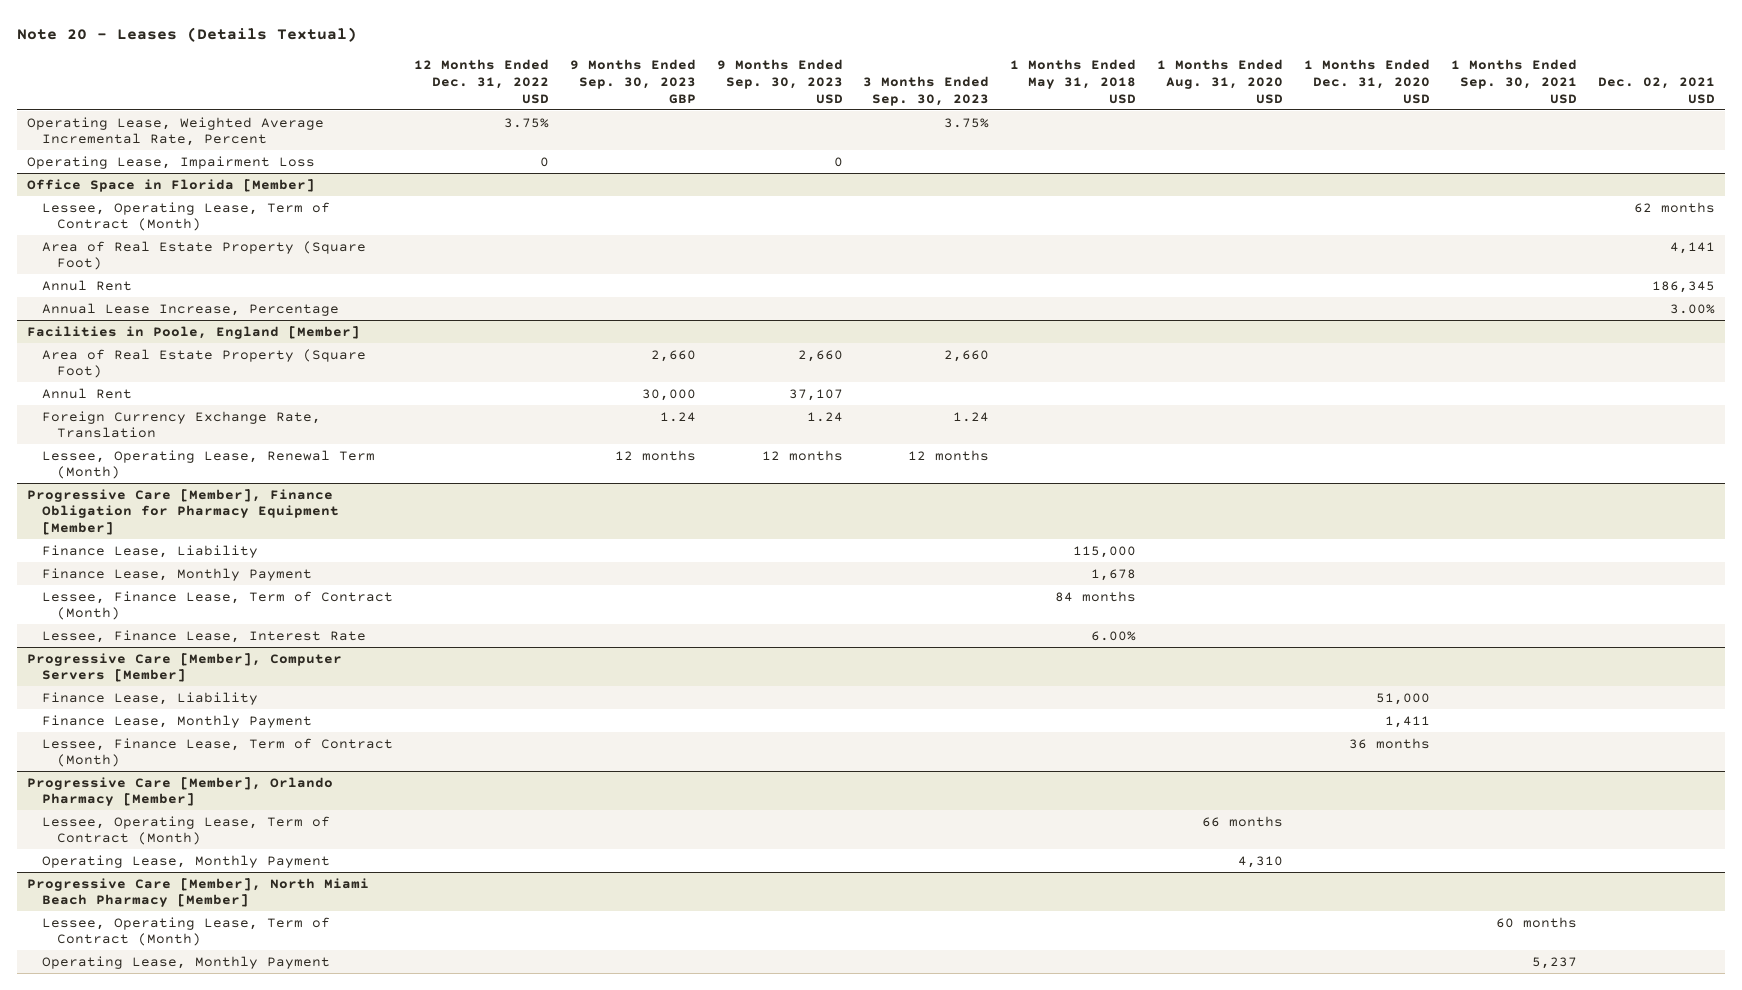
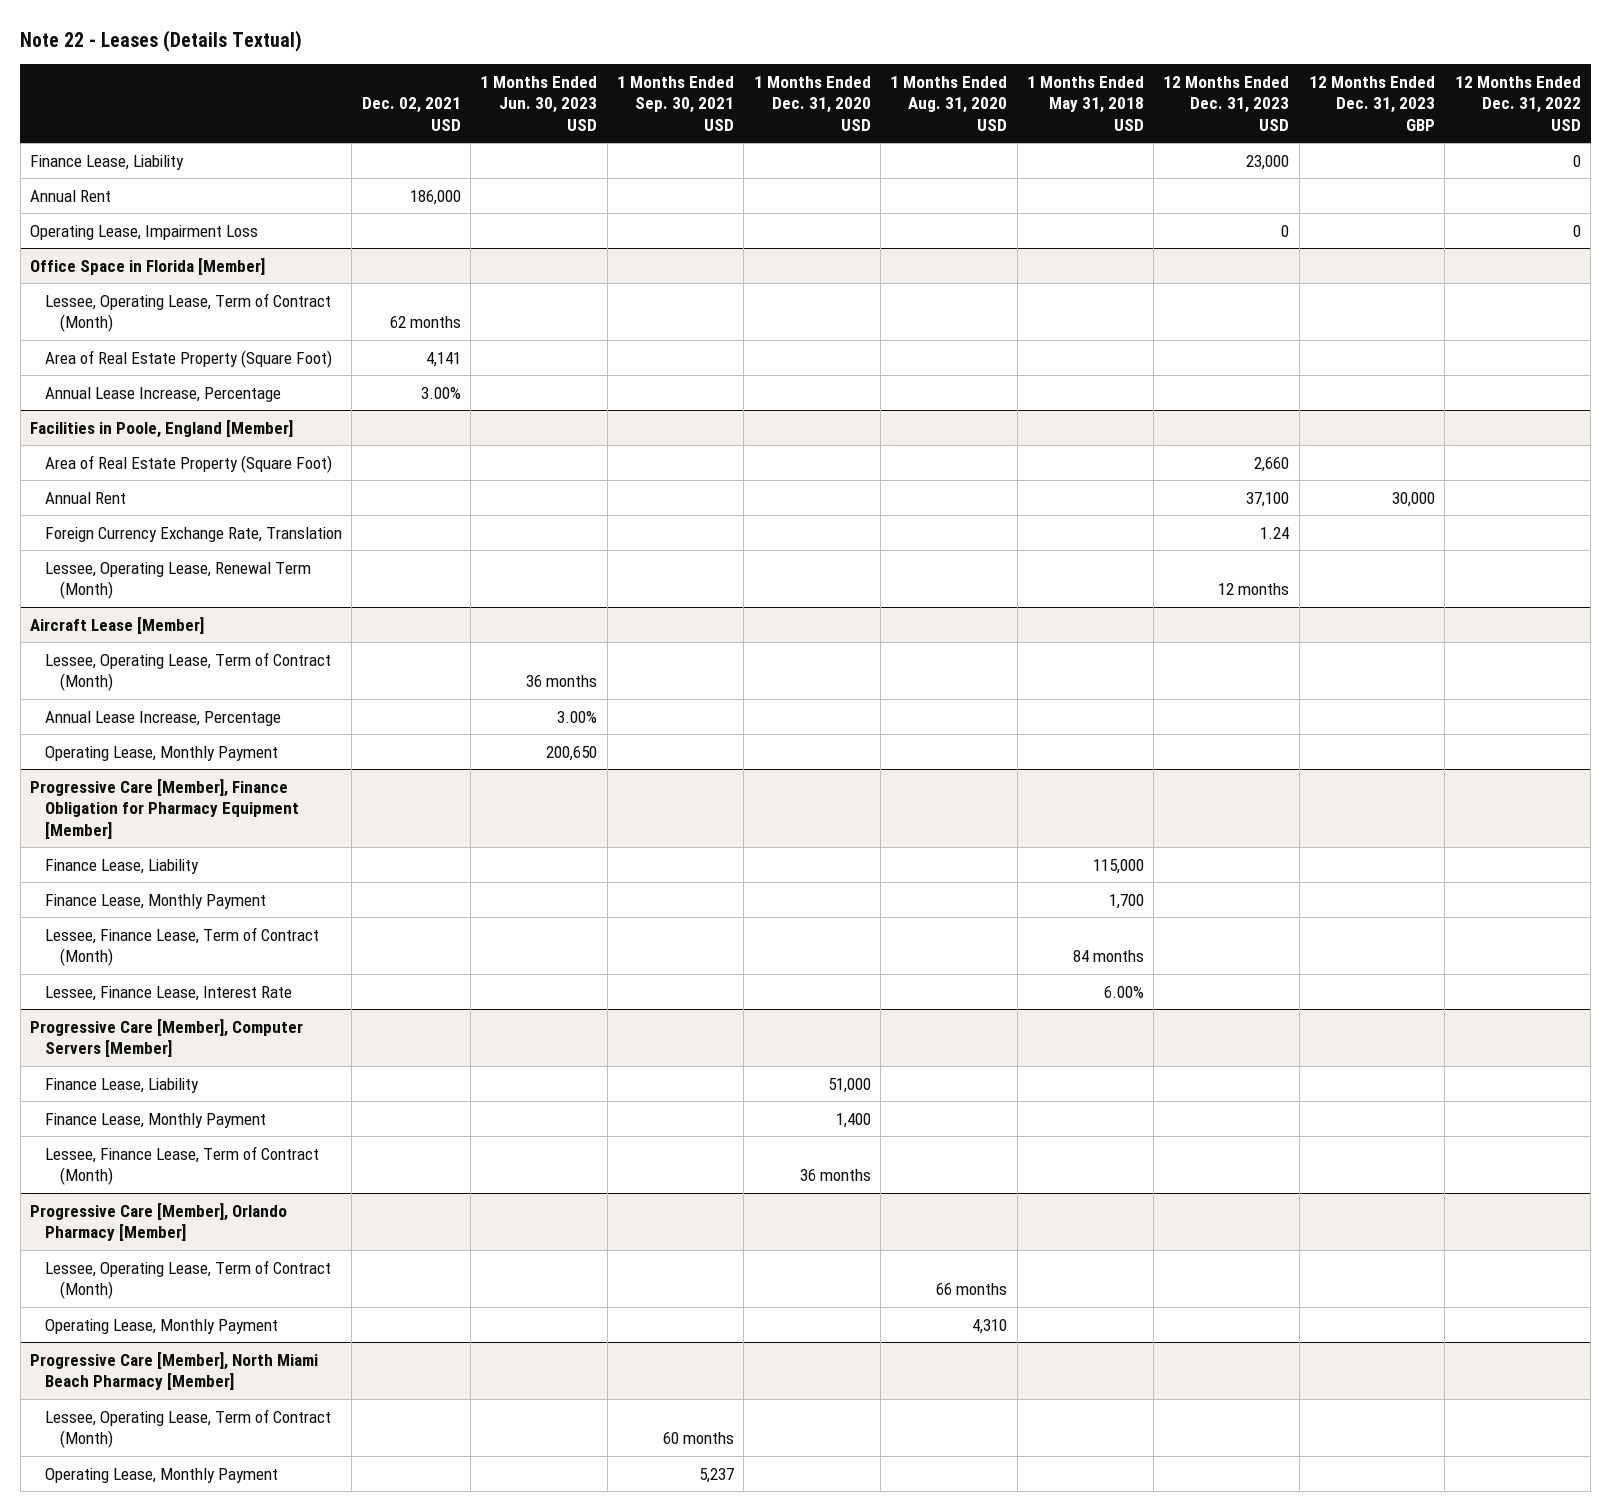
- Note 20 - Leases (Details Textual)
+ Note 22 - Leases (Details Textual)
- | 12 Months Ended Dec. 31, 2022 USD | 9 Months Ended Sep. 30, 2023 GBP | 9 Months Ended Sep. 30, 2023 USD | 3 Months Ended Sep. 30, 2023 | 1 Months Ended May 31, 2018 USD | 1 Months Ended Aug. 31, 2020 USD | 1 Months Ended Dec. 31, 2020 USD | 1 Months Ended Sep. 30, 2021 USD | Dec. 02, 2021 USD
+ | Dec. 02, 2021 USD | 1 Months Ended Jun. 30, 2023 USD | 1 Months Ended Sep. 30, 2021 USD | 1 Months Ended Dec. 31, 2020 USD | 1 Months Ended Aug. 31, 2020 USD | 1 Months Ended May 31, 2018 USD | 12 Months Ended Dec. 31, 2023 USD | 12 Months Ended Dec. 31, 2023 GBP | 12 Months Ended Dec. 31, 2022 USD
- Operating Lease, Weighted Average Incremental Rate, Percent | 3.75% | | | 3.75% | | | | |
+ Finance Lease, Liability | | | | | | | 23,000 | | 0
+ Annual Rent | 186,000 | | | | | | | |
@ Office Space in Florida [Member]
- Annul Rent | | | | | | | | | 186,345
@ Facilities in Poole, England [Member]
- Annul Rent | | 30,000 | 37,107 | | | | | |
+ Annual Rent | | | | | | | 37,100 | 30,000 |
+ Aircraft Lease [Member]
+ Lessee, Operating Lease, Term of Contract (Month) | | 36 months | | | | | | |
+ Annual Lease Increase, Percentage | | 3.00% | | | | | | |
+ Operating Lease, Monthly Payment | | 200,650 | | | | | | |
@ Progressive Care [Member], Finance Obligation for Pharmacy Equipment [Member]
- Finance Lease, Monthly Payment | | | | | 1,678 | | | |
+ Finance Lease, Monthly Payment | | | | | | 1,700 | | |
@ Progressive Care [Member], Computer Servers [Member]
- Finance Lease, Monthly Payment | | | | | | | 1,411 | |
+ Finance Lease, Monthly Payment | | | | 1,400 | | | | |

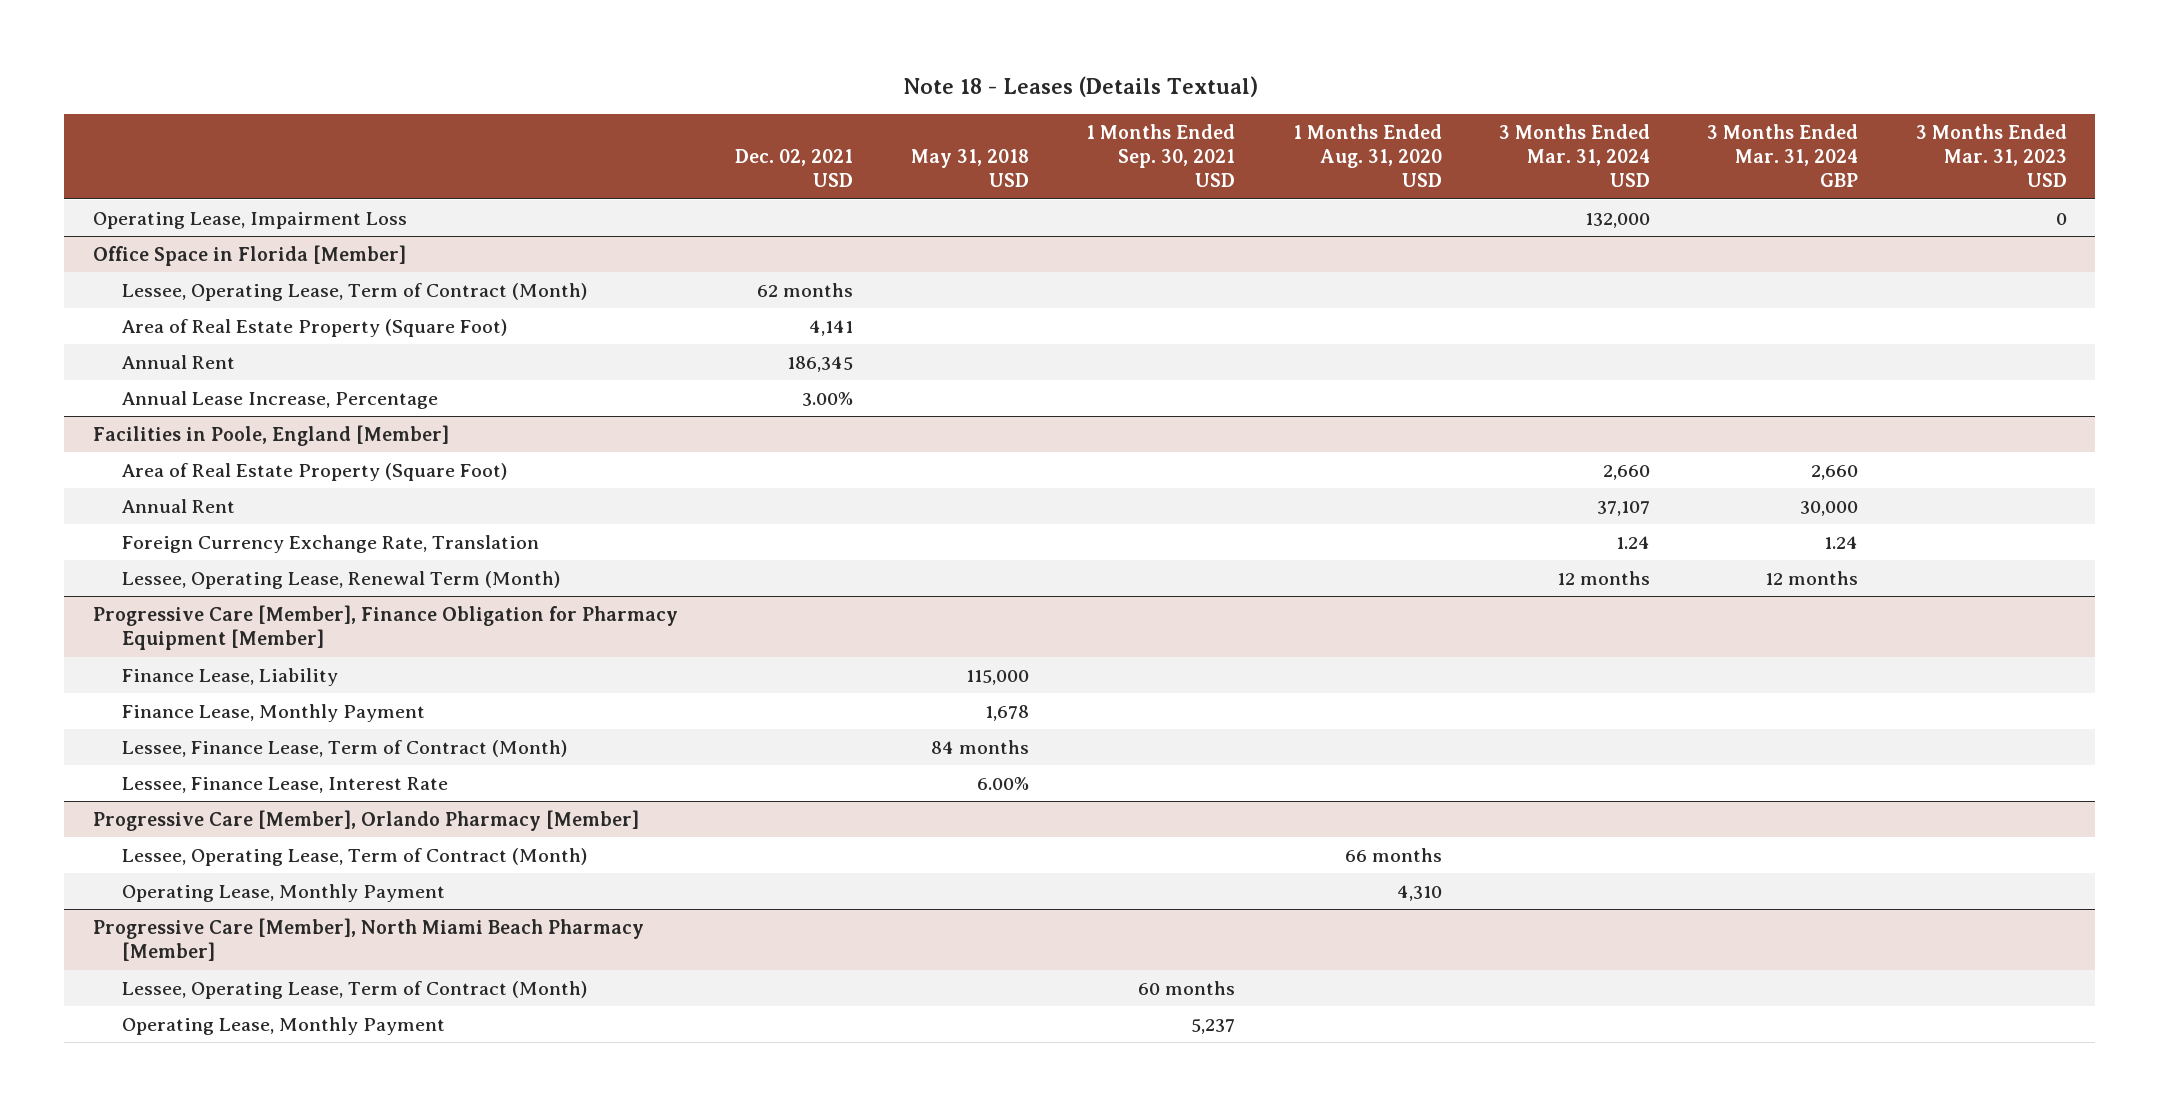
- Note 22 - Leases (Details Textual)
+ Note 18 - Leases (Details Textual)
- | Dec. 02, 2021 USD | 1 Months Ended Jun. 30, 2023 USD | 1 Months Ended Sep. 30, 2021 USD | 1 Months Ended Dec. 31, 2020 USD | 1 Months Ended Aug. 31, 2020 USD | 1 Months Ended May 31, 2018 USD | 12 Months Ended Dec. 31, 2023 USD | 12 Months Ended Dec. 31, 2023 GBP | 12 Months Ended Dec. 31, 2022 USD
+ | Dec. 02, 2021 USD | May 31, 2018 USD | 1 Months Ended Sep. 30, 2021 USD | 1 Months Ended Aug. 31, 2020 USD | 3 Months Ended Mar. 31, 2024 USD | 3 Months Ended Mar. 31, 2024 GBP | 3 Months Ended Mar. 31, 2023 USD
- Finance Lease, Liability | | | | | | | 23,000 | | 0
- Annual Rent | 186,000 | | | | | | | |
@ Office Space in Florida [Member]
+ Annual Rent | 186,345 | | | | | |
- Aircraft Lease [Member]
- Lessee, Operating Lease, Term of Contract (Month) | | 36 months | | | | | | |
- Annual Lease Increase, Percentage | | 3.00% | | | | | | |
- Operating Lease, Monthly Payment | | 200,650 | | | | | | |
- Progressive Care [Member], Computer Servers [Member]
- Finance Lease, Liability | | | | 51,000 | | | | |
- Finance Lease, Monthly Payment | | | | 1,400 | | | | |
- Lessee, Finance Lease, Term of Contract (Month) | | | | 36 months | | | | |

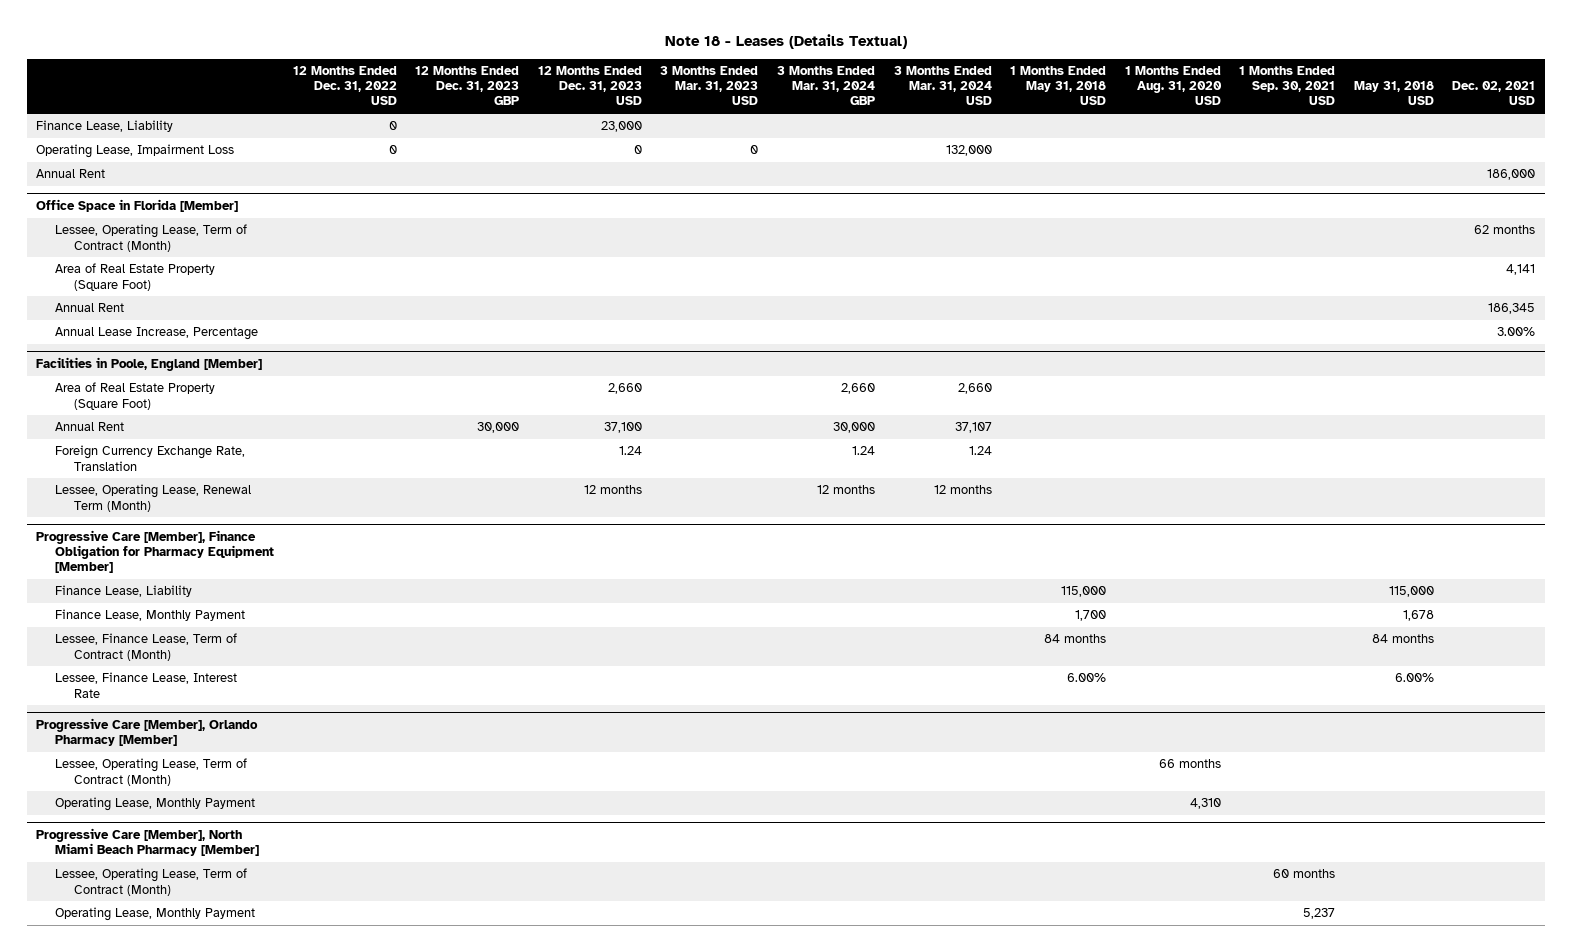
- | Dec. 02, 2021 USD | May 31, 2018 USD | 1 Months Ended Sep. 30, 2021 USD | 1 Months Ended Aug. 31, 2020 USD | 3 Months Ended Mar. 31, 2024 USD | 3 Months Ended Mar. 31, 2024 GBP | 3 Months Ended Mar. 31, 2023 USD
+ | 12 Months Ended Dec. 31, 2022 USD | 12 Months Ended Dec. 31, 2023 GBP | 12 Months Ended Dec. 31, 2023 USD | 3 Months Ended Mar. 31, 2023 USD | 3 Months Ended Mar. 31, 2024 GBP | 3 Months Ended Mar. 31, 2024 USD | 1 Months Ended May 31, 2018 USD | 1 Months Ended Aug. 31, 2020 USD | 1 Months Ended Sep. 30, 2021 USD | May 31, 2018 USD | Dec. 02, 2021 USD
+ Finance Lease, Liability | 0 | | 23,000 | | | | | | | |
+ Annual Rent | | | | | | | | | | | 186,000

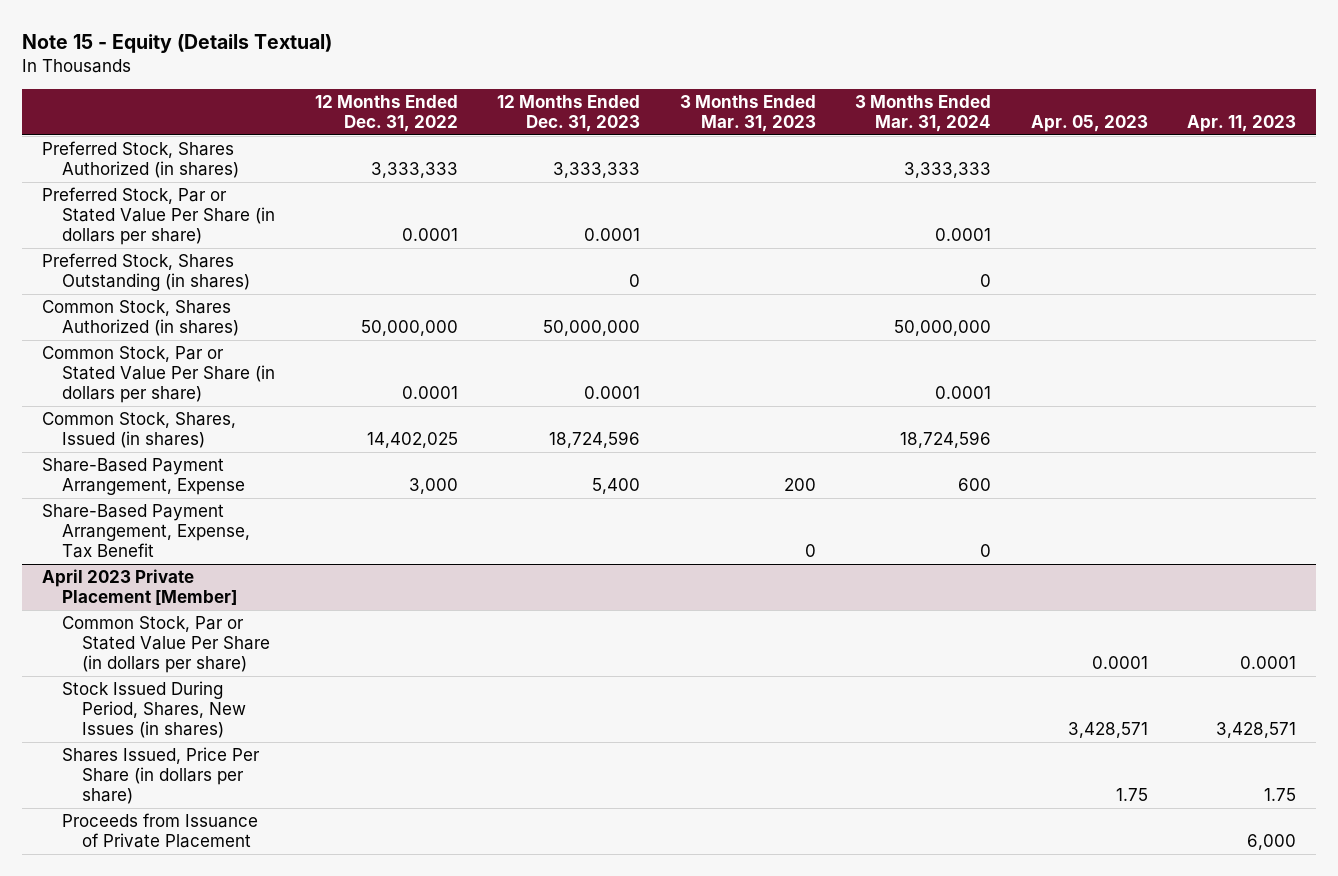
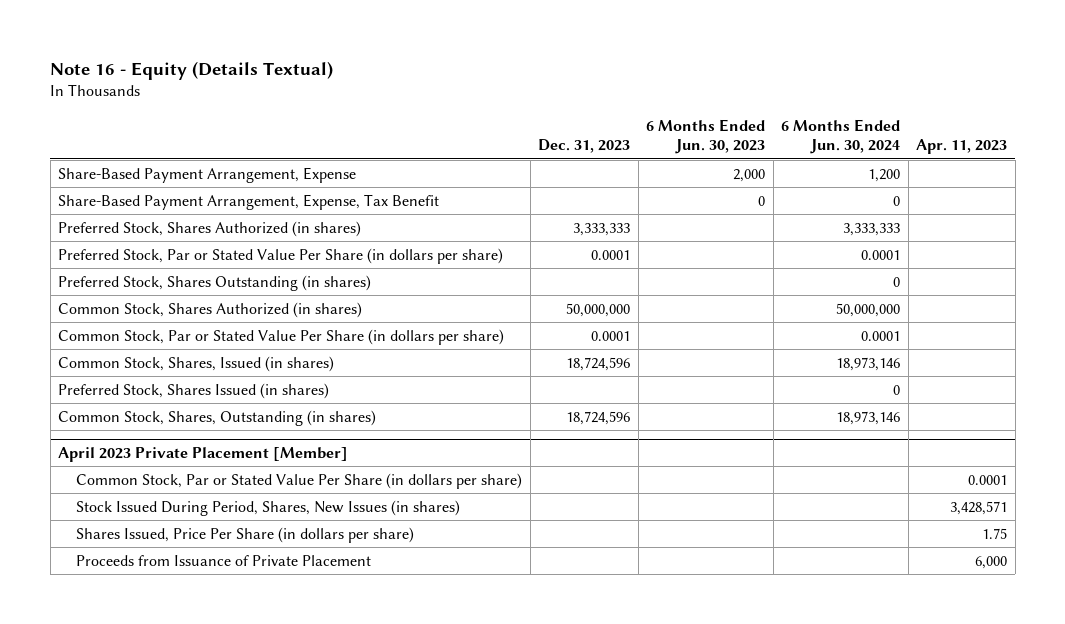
- Note 15 - Equity (Details Textual)
+ Note 16 - Equity (Details Textual)
- | 12 Months Ended Dec. 31, 2022 | 12 Months Ended Dec. 31, 2023 | 3 Months Ended Mar. 31, 2023 | 3 Months Ended Mar. 31, 2024 | Apr. 05, 2023 | Apr. 11, 2023
+ | Dec. 31, 2023 | 6 Months Ended Jun. 30, 2023 | 6 Months Ended Jun. 30, 2024 | Apr. 11, 2023
moved up: Share-Based Payment Arrangement, Expense | | 2,000 | 1,200 |
moved up: Share-Based Payment Arrangement, Expense, Tax Benefit | | 0 | 0 |
+ Preferred Stock, Shares Issued (in shares) | | | 0 |
+ Common Stock, Shares, Outstanding (in shares) | 18,724,596 | | 18,973,146 |

